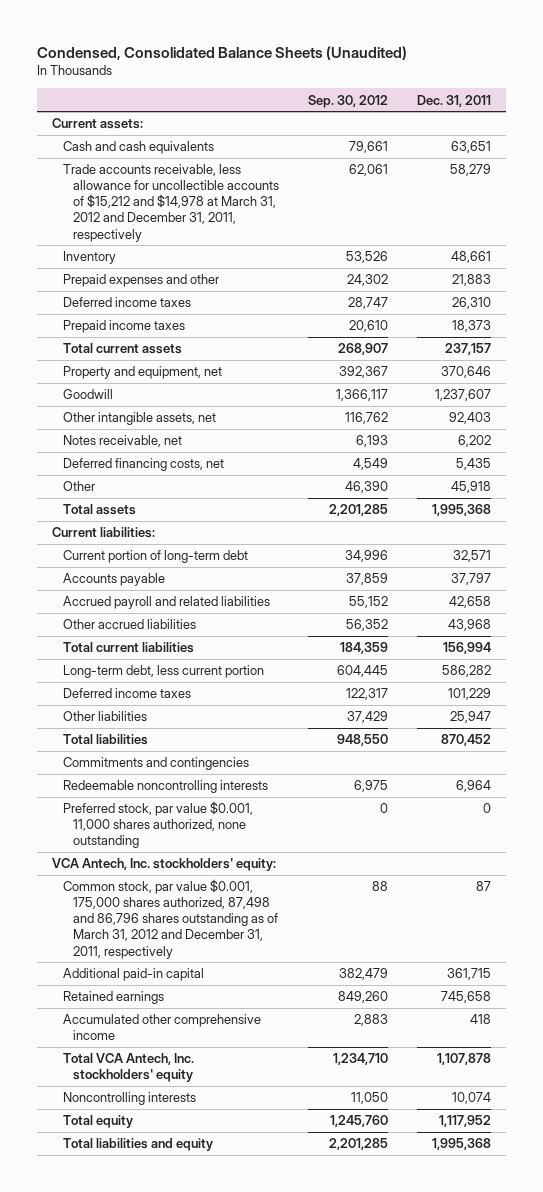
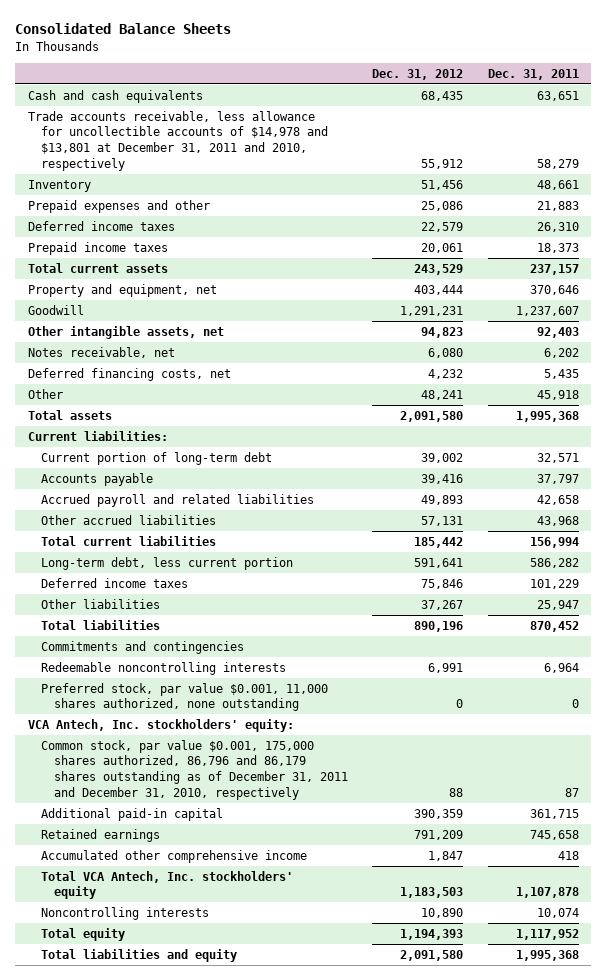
- Condensed, Consolidated Balance Sheets (Unaudited)
+ Consolidated Balance Sheets
- | Sep. 30, 2012 | Dec. 31, 2011
+ | Dec. 31, 2012 | Dec. 31, 2011
- Current assets:
- Trade accounts receivable, less allowance for uncollectible accounts of $15,212 and $14,978 at March 31, 2012 and December 31, 2011, respectively | 62,061 | 58,279
+ Trade accounts receivable, less allowance for uncollectible accounts of $14,978 and $13,801 at December 31, 2011 and 2010, respectively | 55,912 | 58,279
- Common stock, par value $0.001, 175,000 shares authorized, 87,498 and 86,796 shares outstanding as of March 31, 2012 and December 31, 2011, respectively | 88 | 87
+ Common stock, par value $0.001, 175,000 shares authorized, 86,796 and 86,179 shares outstanding as of December 31, 2011 and December 31, 2010, respectively | 88 | 87

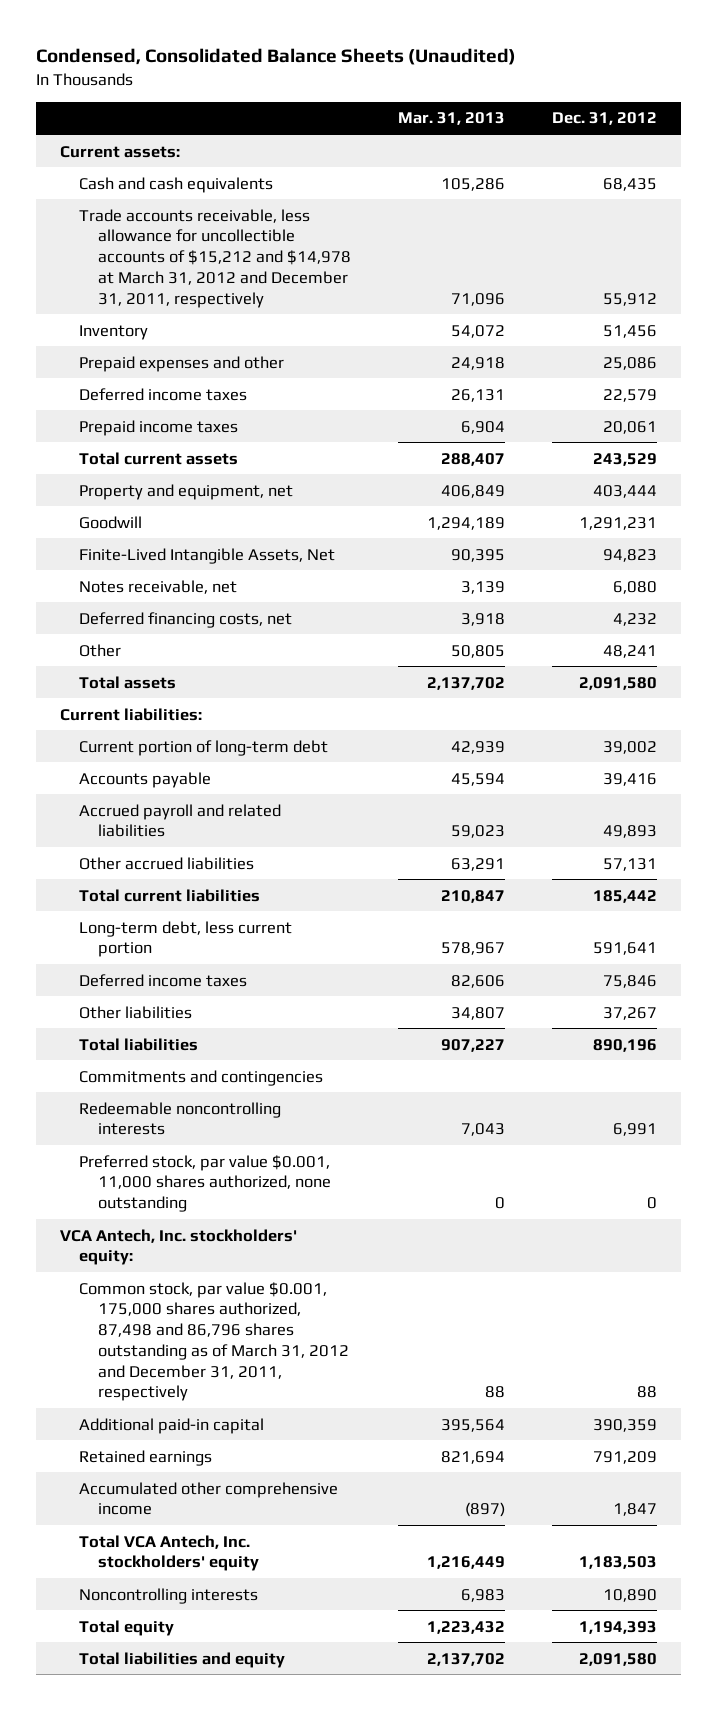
- Consolidated Balance Sheets
+ Condensed, Consolidated Balance Sheets (Unaudited)
- | Dec. 31, 2012 | Dec. 31, 2011
+ | Mar. 31, 2013 | Dec. 31, 2012
+ Current assets:
- Trade accounts receivable, less allowance for uncollectible accounts of $14,978 and $13,801 at December 31, 2011 and 2010, respectively | 55,912 | 58,279
+ Trade accounts receivable, less allowance for uncollectible accounts of $15,212 and $14,978 at March 31, 2012 and December 31, 2011, respectively | 71,096 | 55,912
- Other intangible assets, net | 94,823 | 92,403
+ Finite-Lived Intangible Assets, Net | 90,395 | 94,823
- Common stock, par value $0.001, 175,000 shares authorized, 86,796 and 86,179 shares outstanding as of December 31, 2011 and December 31, 2010, respectively | 88 | 87
+ Common stock, par value $0.001, 175,000 shares authorized, 87,498 and 86,796 shares outstanding as of March 31, 2012 and December 31, 2011, respectively | 88 | 88

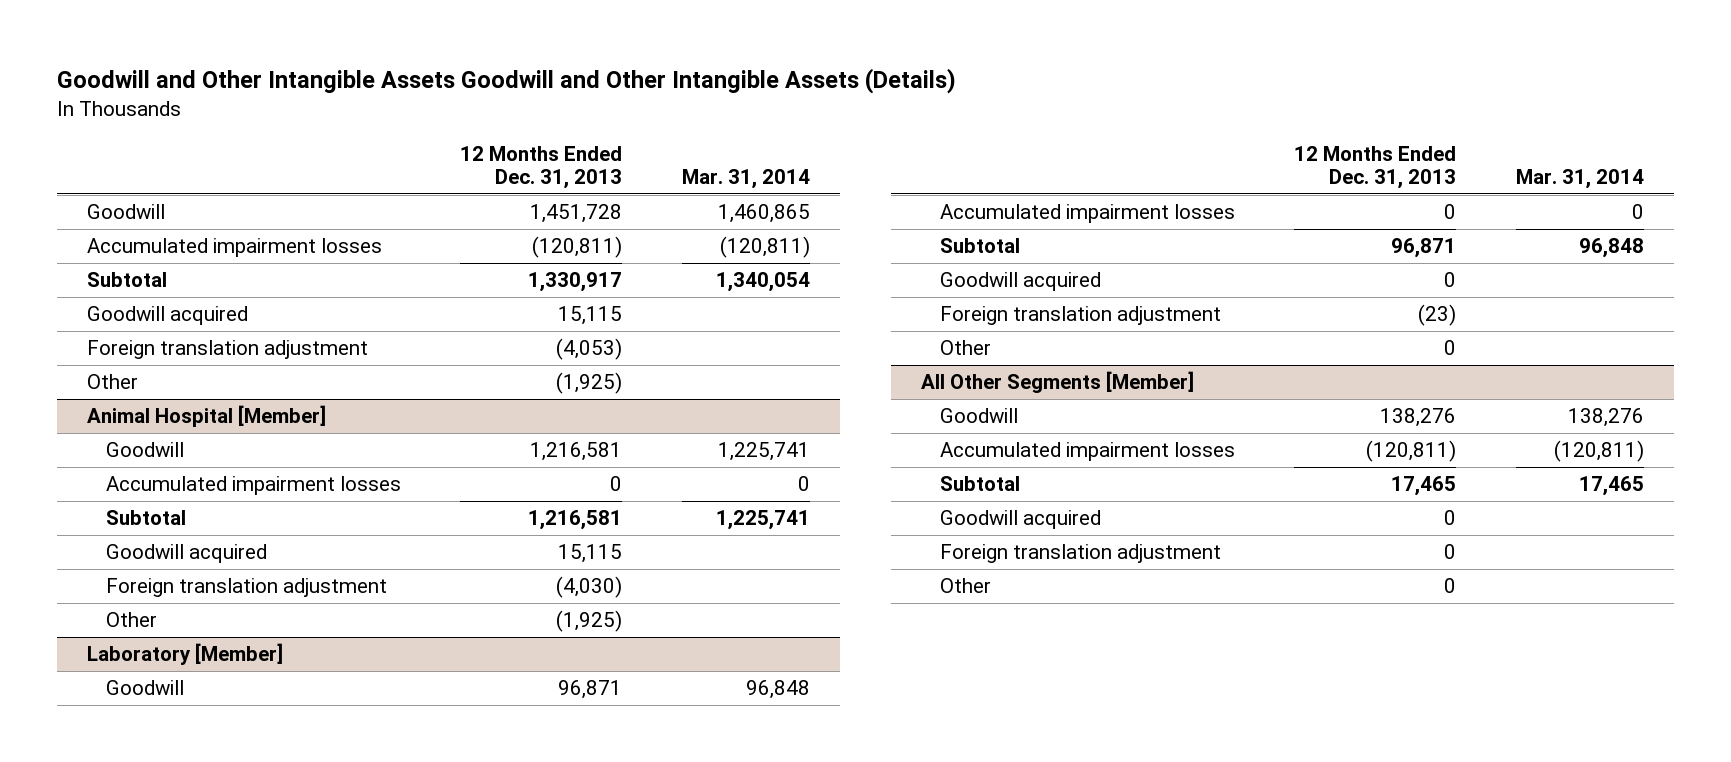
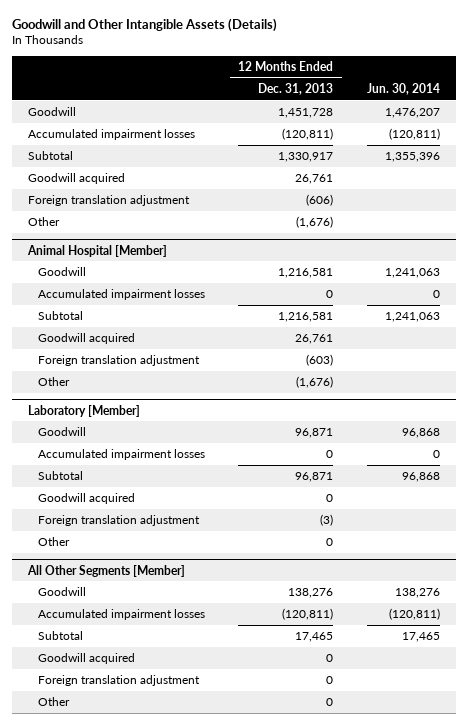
- Goodwill and Other Intangible Assets Goodwill and Other Intangible Assets (Details)
+ Goodwill and Other Intangible Assets (Details)
- | 12 Months Ended Dec. 31, 2013 | Mar. 31, 2014
+ | 12 Months Ended Dec. 31, 2013 | Jun. 30, 2014
- Goodwill acquired | 15,115 |
- Foreign translation adjustment | (4,053) |
- Other | (1,925) |
+ Goodwill acquired | 26,761 |
+ Foreign translation adjustment | (606) |
+ Other | (1,676) |
@ Animal Hospital [Member]
- Goodwill acquired | 15,115 |
- Foreign translation adjustment | (4,030) |
- Other | (1,925) |
+ Goodwill acquired | 26,761 |
+ Foreign translation adjustment | (603) |
+ Other | (1,676) |
@ Laboratory [Member]
- Foreign translation adjustment | (23) |
+ Foreign translation adjustment | (3) |

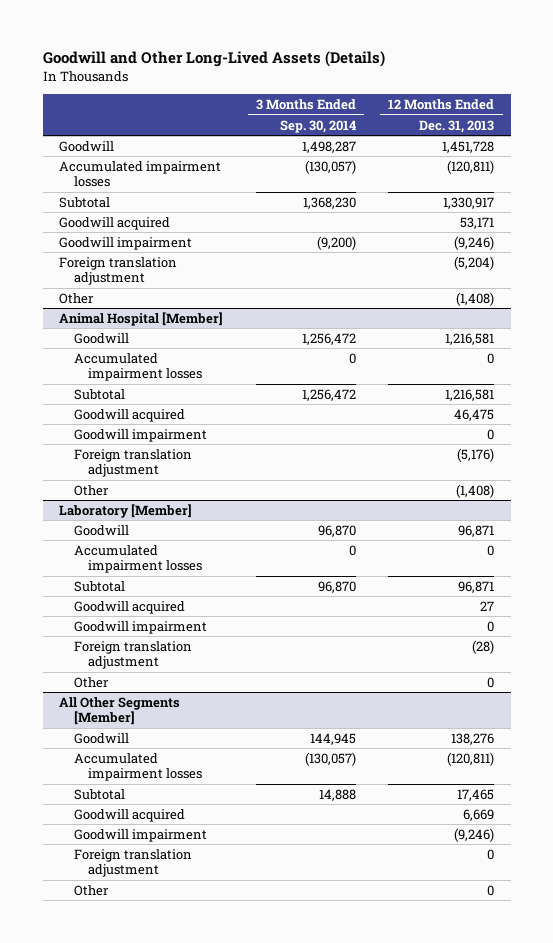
- Goodwill and Other Intangible Assets (Details)
+ Goodwill and Other Long-Lived Assets (Details)
- | 12 Months Ended Dec. 31, 2013 | Jun. 30, 2014
+ | 3 Months Ended Sep. 30, 2014 | 12 Months Ended Dec. 31, 2013
- Goodwill acquired | 26,761 |
- Foreign translation adjustment | (606) |
- Other | (1,676) |
+ Goodwill acquired | | 53,171
+ Goodwill impairment | (9,200) | (9,246)
+ Foreign translation adjustment | | (5,204)
+ Other | | (1,408)
@ Animal Hospital [Member]
- Goodwill acquired | 26,761 |
- Foreign translation adjustment | (603) |
- Other | (1,676) |
+ Goodwill acquired | | 46,475
+ Goodwill impairment | | 0
+ Foreign translation adjustment | | (5,176)
+ Other | | (1,408)
@ Laboratory [Member]
- Goodwill acquired | 0 |
- Foreign translation adjustment | (3) |
+ Goodwill acquired | | 27
+ Goodwill impairment | | 0
+ Foreign translation adjustment | | (28)
@ All Other Segments [Member]
- Goodwill acquired | 0 |
+ Goodwill acquired | | 6,669
+ Goodwill impairment | | (9,246)

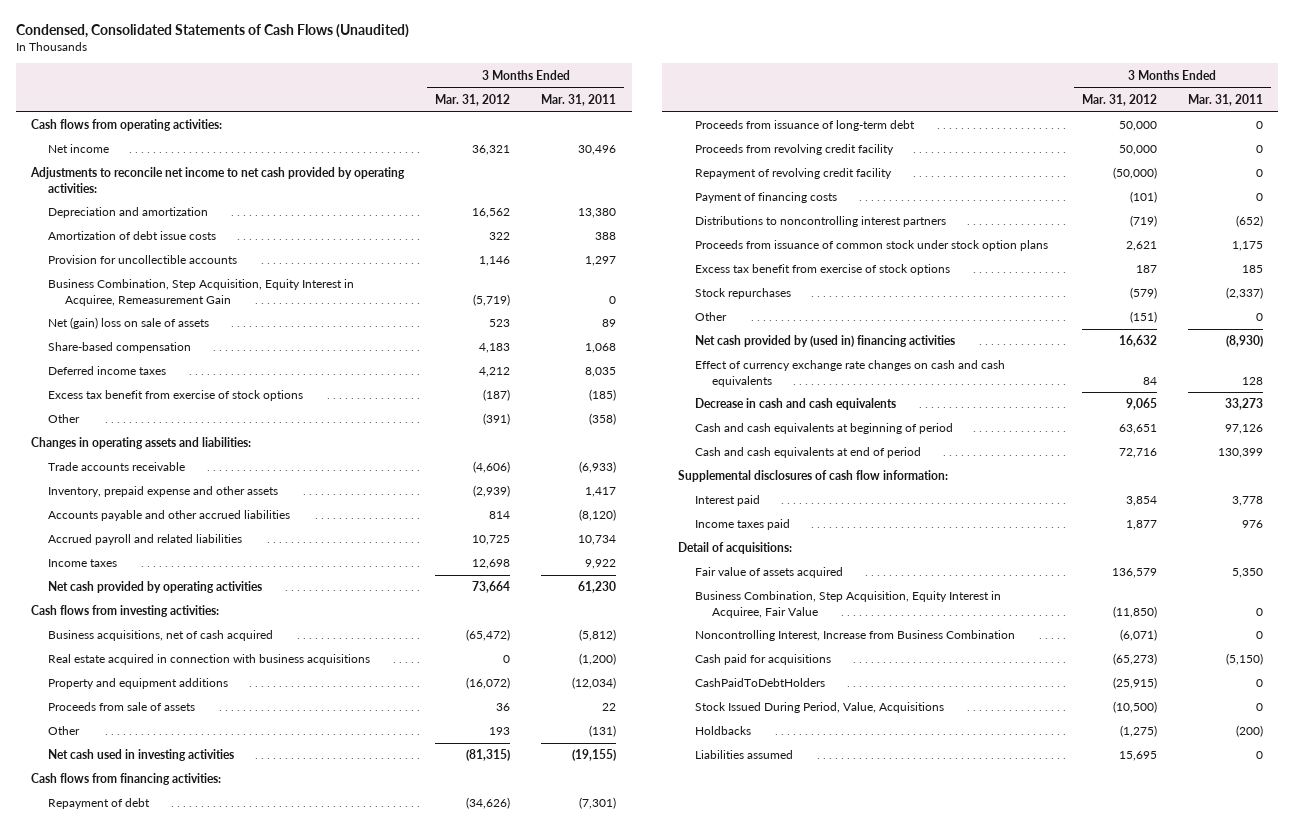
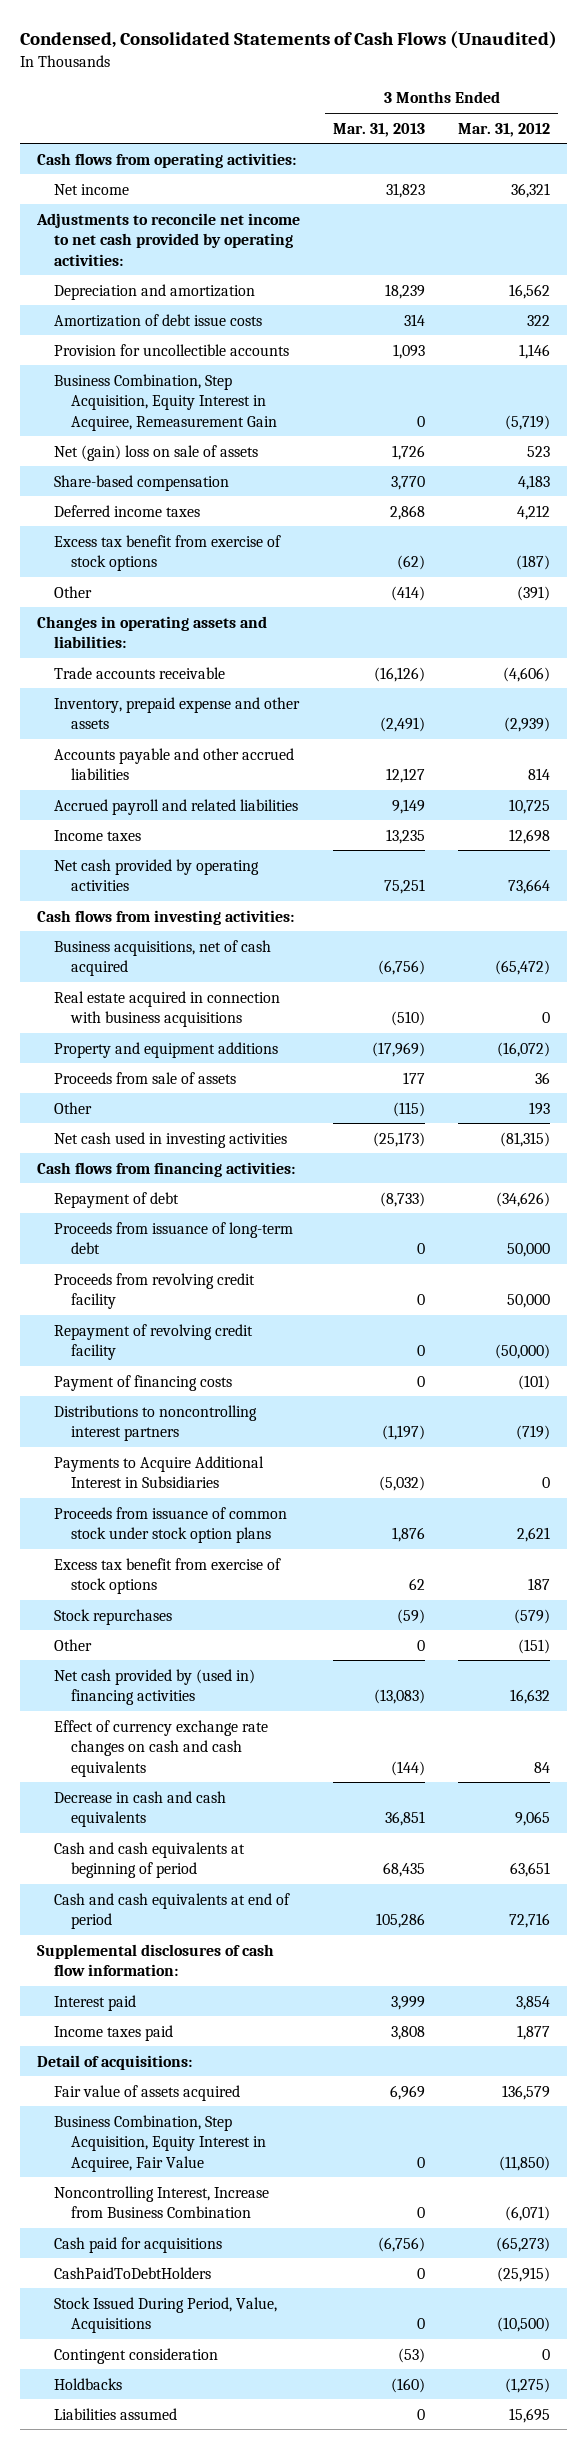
- | 3 Months Ended Mar. 31, 2012 | 3 Months Ended Mar. 31, 2011
+ | 3 Months Ended Mar. 31, 2013 | 3 Months Ended Mar. 31, 2012
+ Payments to Acquire Additional Interest in Subsidiaries | (5,032) | 0
+ Contingent consideration | (53) | 0

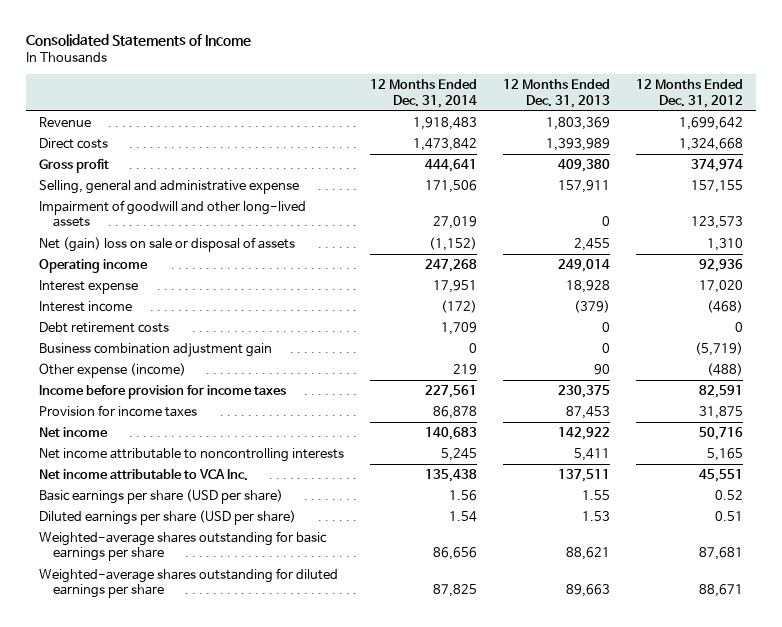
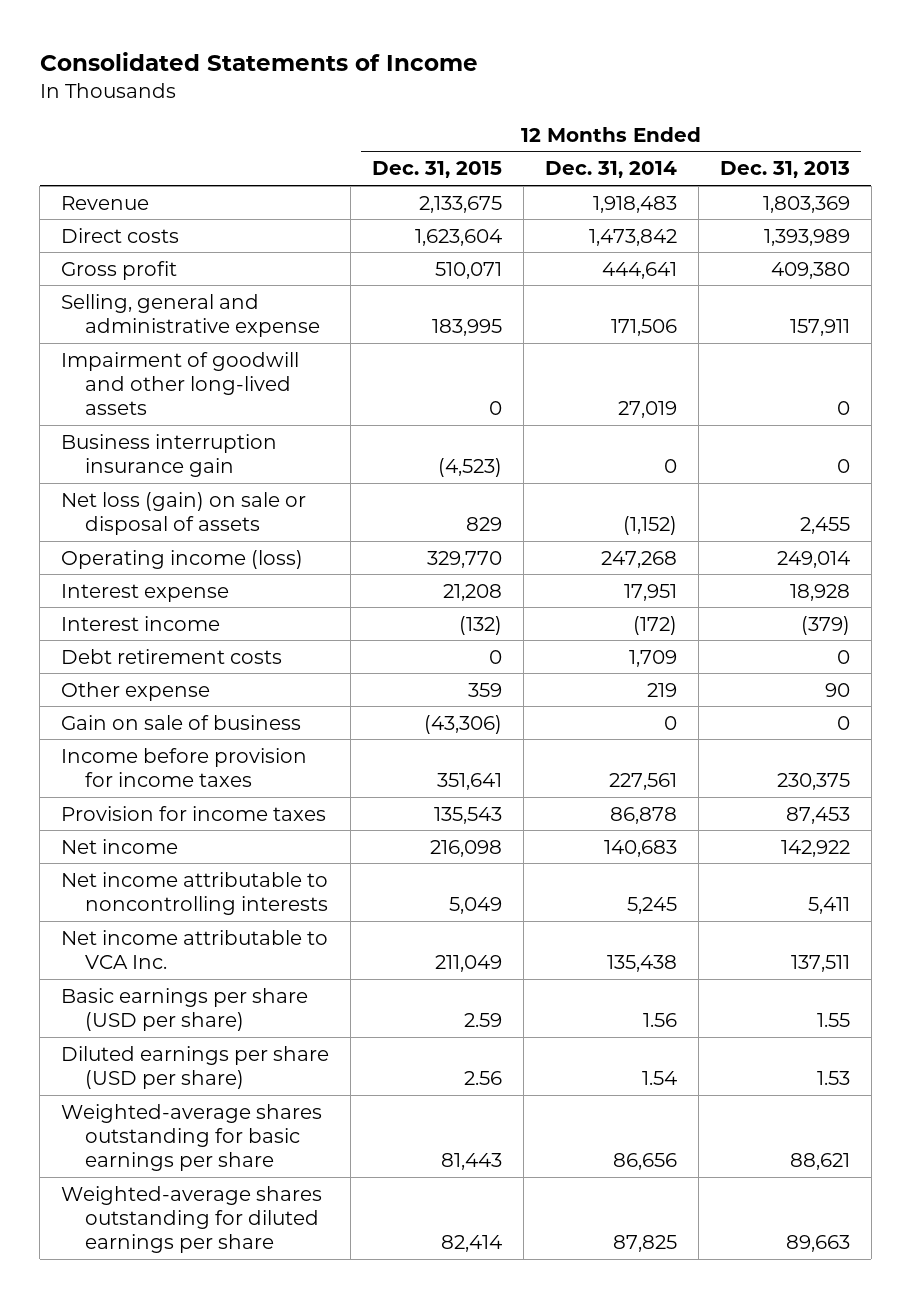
- | 12 Months Ended Dec. 31, 2014 | 12 Months Ended Dec. 31, 2013 | 12 Months Ended Dec. 31, 2012
+ | 12 Months Ended Dec. 31, 2015 | 12 Months Ended Dec. 31, 2014 | 12 Months Ended Dec. 31, 2013
- Net (gain) loss on sale or disposal of assets | (1,152) | 2,455 | 1,310
- Operating income | 247,268 | 249,014 | 92,936
+ Business interruption insurance gain | (4,523) | 0 | 0
+ Net loss (gain) on sale or disposal of assets | 829 | (1,152) | 2,455
+ Operating income (loss) | 329,770 | 247,268 | 249,014
- Business combination adjustment gain | 0 | 0 | (5,719)
- Other expense (income) | 219 | 90 | (488)
+ Other expense | 359 | 219 | 90
+ Gain on sale of business | (43,306) | 0 | 0

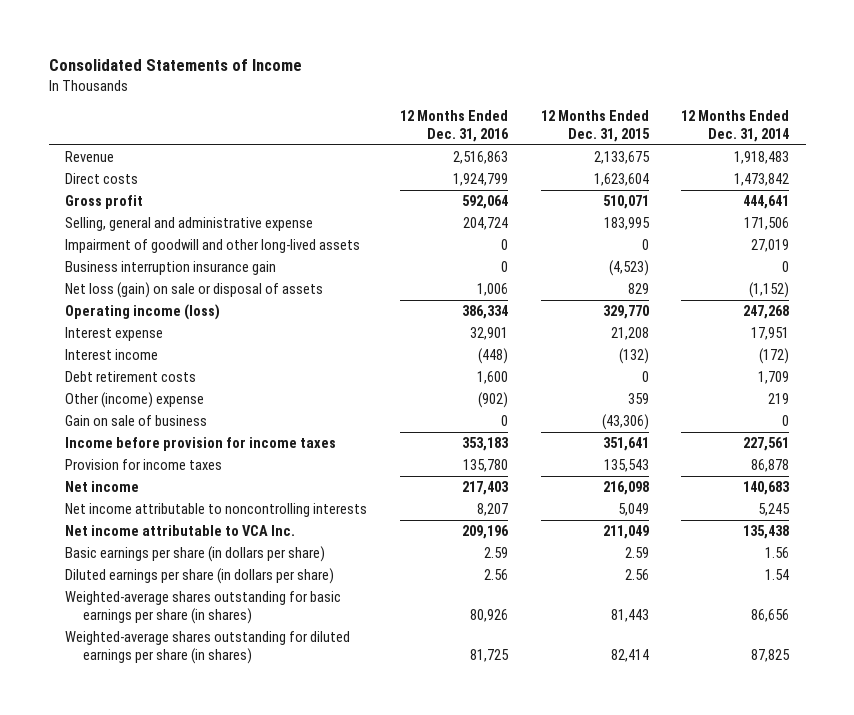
- | 12 Months Ended Dec. 31, 2015 | 12 Months Ended Dec. 31, 2014 | 12 Months Ended Dec. 31, 2013
+ | 12 Months Ended Dec. 31, 2016 | 12 Months Ended Dec. 31, 2015 | 12 Months Ended Dec. 31, 2014
- Other expense | 359 | 219 | 90
+ Other (income) expense | (902) | 359 | 219
- Basic earnings per share (USD per share) | 2.59 | 1.56 | 1.55
- Diluted earnings per share (USD per share) | 2.56 | 1.54 | 1.53
- Weighted-average shares outstanding for basic earnings per share | 81,443 | 86,656 | 88,621
- Weighted-average shares outstanding for diluted earnings per share | 82,414 | 87,825 | 89,663
+ Basic earnings per share (in dollars per share) | 2.59 | 2.59 | 1.56
+ Diluted earnings per share (in dollars per share) | 2.56 | 2.56 | 1.54
+ Weighted-average shares outstanding for basic earnings per share (in shares) | 80,926 | 81,443 | 86,656
+ Weighted-average shares outstanding for diluted earnings per share (in shares) | 81,725 | 82,414 | 87,825

